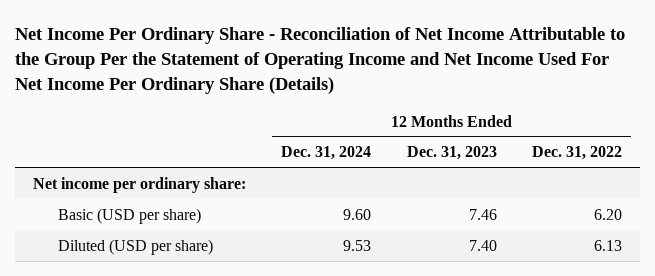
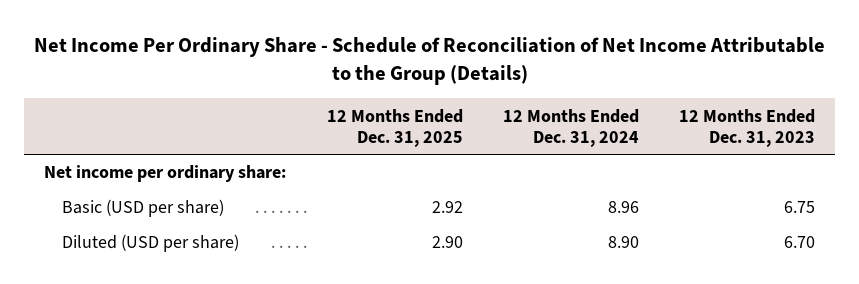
- Net Income Per Ordinary Share - Reconciliation of Net Income Attributable to the Group Per the Statement of Operating Income and Net Income Used For Net Income Per Ordinary Share (Details)
+ Net Income Per Ordinary Share - Schedule of Reconciliation of Net Income Attributable to the Group (Details)
- | 12 Months Ended Dec. 31, 2024 | 12 Months Ended Dec. 31, 2023 | 12 Months Ended Dec. 31, 2022
+ | 12 Months Ended Dec. 31, 2025 | 12 Months Ended Dec. 31, 2024 | 12 Months Ended Dec. 31, 2023
- Basic (USD per share) | 9.60 | 7.46 | 6.20
- Diluted (USD per share) | 9.53 | 7.40 | 6.13
+ Basic (USD per share) | 2.92 | 8.96 | 6.75
+ Diluted (USD per share) | 2.90 | 8.90 | 6.70

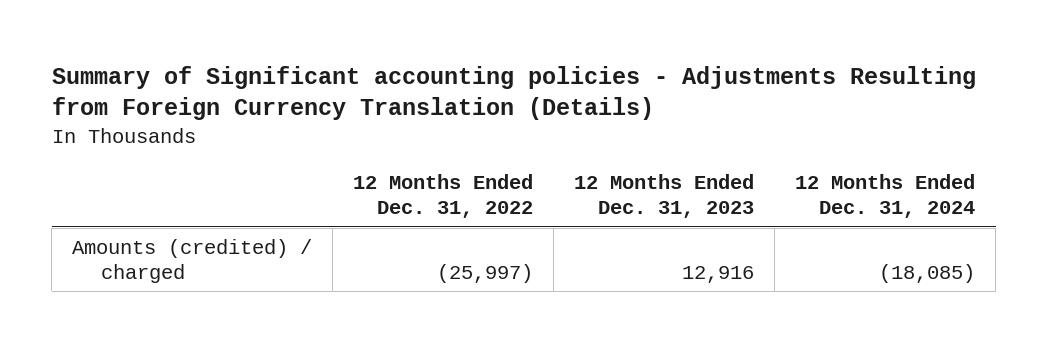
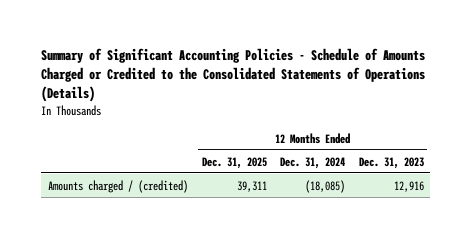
- Summary of Significant accounting policies - Adjustments Resulting from Foreign Currency Translation (Details)
+ Summary of Significant Accounting Policies - Schedule of Amounts Charged or Credited to the Consolidated Statements of Operations (Details)
- | 12 Months Ended Dec. 31, 2022 | 12 Months Ended Dec. 31, 2023 | 12 Months Ended Dec. 31, 2024
+ | 12 Months Ended Dec. 31, 2025 | 12 Months Ended Dec. 31, 2024 | 12 Months Ended Dec. 31, 2023
- Amounts (credited) / charged | (25,997) | 12,916 | (18,085)
+ Amounts charged / (credited) | 39,311 | (18,085) | 12,916

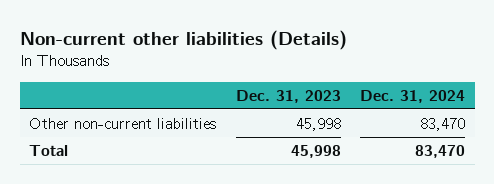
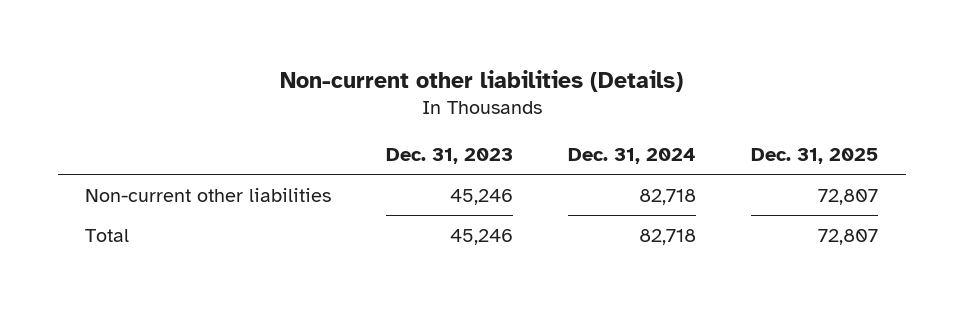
- | Dec. 31, 2023 | Dec. 31, 2024
+ | Dec. 31, 2023 | Dec. 31, 2024 | Dec. 31, 2025
- Other non-current liabilities | 45,998 | 83,470
- Total | 45,998 | 83,470
+ Non-current other liabilities | 45,246 | 82,718 | 72,807
+ Total | 45,246 | 82,718 | 72,807

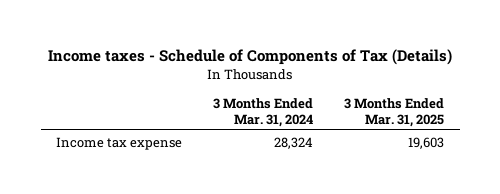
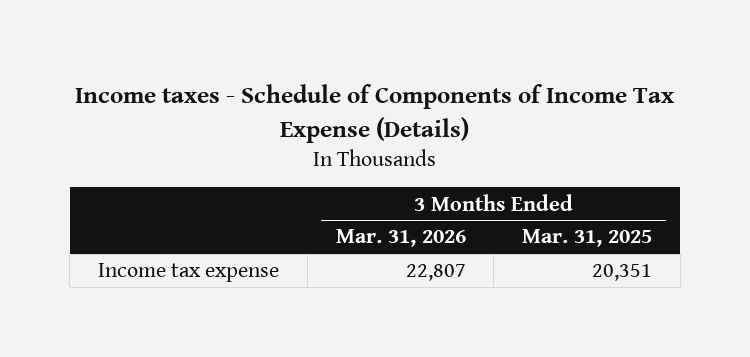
- Income taxes - Schedule of Components of Tax (Details)
+ Income taxes - Schedule of Components of Income Tax Expense (Details)
- | 3 Months Ended Mar. 31, 2024 | 3 Months Ended Mar. 31, 2025
+ | 3 Months Ended Mar. 31, 2026 | 3 Months Ended Mar. 31, 2025
- Income tax expense | 28,324 | 19,603
+ Income tax expense | 22,807 | 20,351

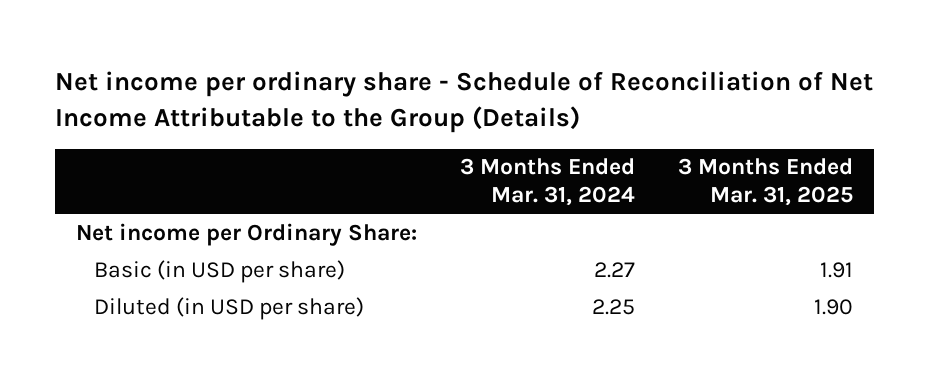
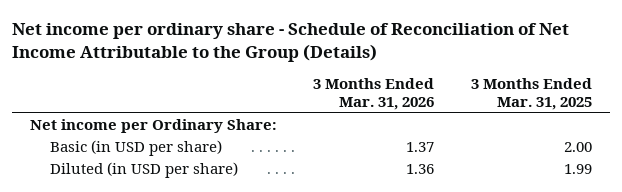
- | 3 Months Ended Mar. 31, 2024 | 3 Months Ended Mar. 31, 2025
+ | 3 Months Ended Mar. 31, 2026 | 3 Months Ended Mar. 31, 2025
- Basic (in USD per share) | 2.27 | 1.91
- Diluted (in USD per share) | 2.25 | 1.90
+ Basic (in USD per share) | 1.37 | 2.00
+ Diluted (in USD per share) | 1.36 | 1.99

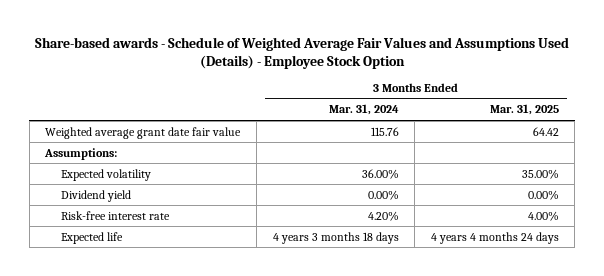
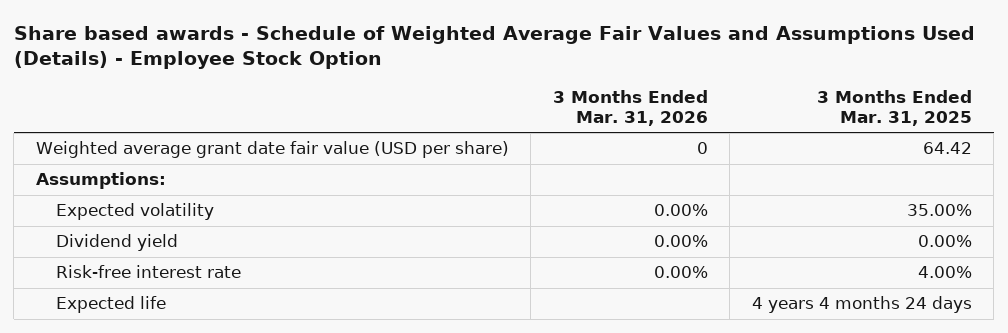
- Share-based awards - Schedule of Weighted Average Fair Values and Assumptions Used (Details) - Employee Stock Option
+ Share based awards - Schedule of Weighted Average Fair Values and Assumptions Used (Details) - Employee Stock Option
- | 3 Months Ended Mar. 31, 2024 | 3 Months Ended Mar. 31, 2025
+ | 3 Months Ended Mar. 31, 2026 | 3 Months Ended Mar. 31, 2025
- Weighted average grant date fair value | 115.76 | 64.42
+ Weighted average grant date fair value (USD per share) | 0 | 64.42

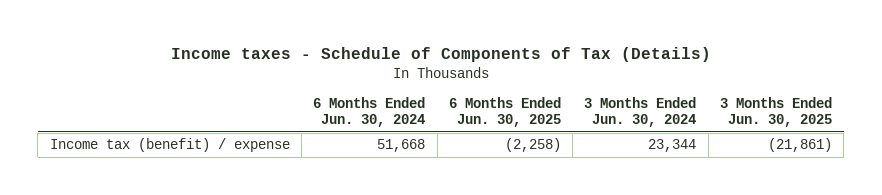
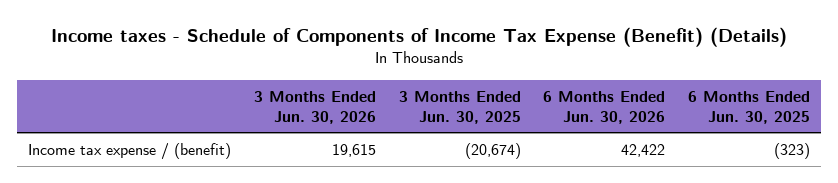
- Income taxes - Schedule of Components of Tax (Details)
+ Income taxes - Schedule of Components of Income Tax Expense (Benefit) (Details)
- | 6 Months Ended Jun. 30, 2024 | 6 Months Ended Jun. 30, 2025 | 3 Months Ended Jun. 30, 2024 | 3 Months Ended Jun. 30, 2025
+ | 3 Months Ended Jun. 30, 2026 | 3 Months Ended Jun. 30, 2025 | 6 Months Ended Jun. 30, 2026 | 6 Months Ended Jun. 30, 2025
- Income tax (benefit) / expense | 51,668 | (2,258) | 23,344 | (21,861)
+ Income tax expense / (benefit) | 19,615 | (20,674) | 42,422 | (323)

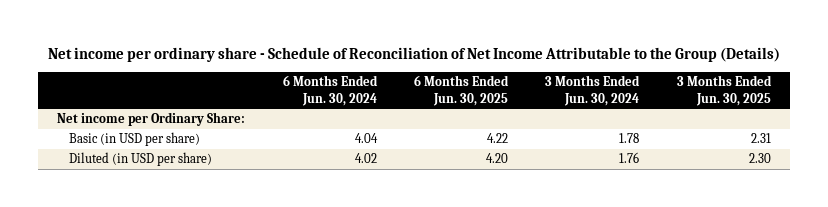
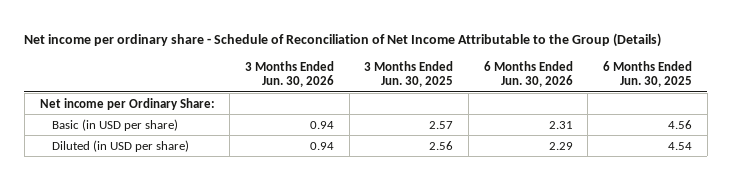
- | 6 Months Ended Jun. 30, 2024 | 6 Months Ended Jun. 30, 2025 | 3 Months Ended Jun. 30, 2024 | 3 Months Ended Jun. 30, 2025
+ | 3 Months Ended Jun. 30, 2026 | 3 Months Ended Jun. 30, 2025 | 6 Months Ended Jun. 30, 2026 | 6 Months Ended Jun. 30, 2025
- Basic (in USD per share) | 4.04 | 4.22 | 1.78 | 2.31
- Diluted (in USD per share) | 4.02 | 4.20 | 1.76 | 2.30
+ Basic (in USD per share) | 0.94 | 2.57 | 2.31 | 4.56
+ Diluted (in USD per share) | 0.94 | 2.56 | 2.29 | 4.54

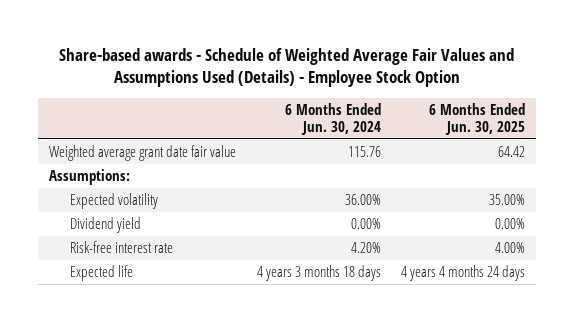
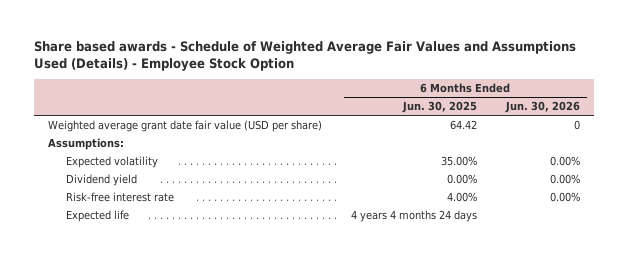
- Share-based awards - Schedule of Weighted Average Fair Values and Assumptions Used (Details) - Employee Stock Option
+ Share based awards - Schedule of Weighted Average Fair Values and Assumptions Used (Details) - Employee Stock Option
- | 6 Months Ended Jun. 30, 2024 | 6 Months Ended Jun. 30, 2025
+ | 6 Months Ended Jun. 30, 2025 | 6 Months Ended Jun. 30, 2026
- Weighted average grant date fair value | 115.76 | 64.42
+ Weighted average grant date fair value (USD per share) | 64.42 | 0

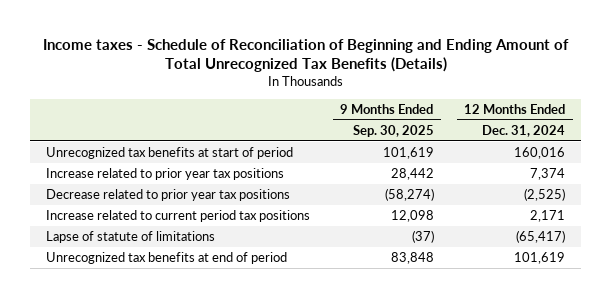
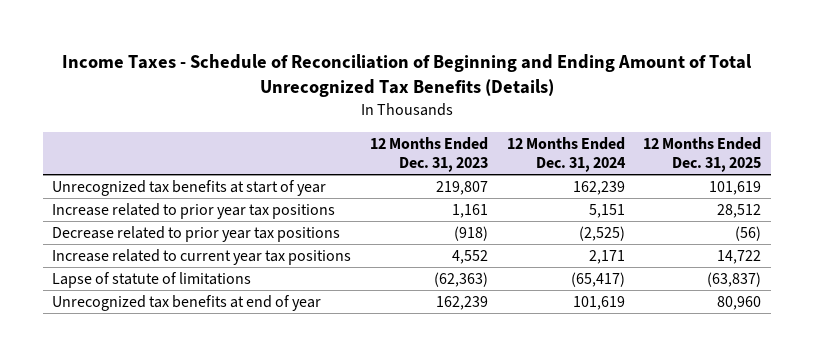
- Income taxes - Schedule of Reconciliation of Beginning and Ending Amount of Total Unrecognized Tax Benefits (Details)
+ Income Taxes - Schedule of Reconciliation of Beginning and Ending Amount of Total Unrecognized Tax Benefits (Details)
- | 9 Months Ended Sep. 30, 2025 | 12 Months Ended Dec. 31, 2024
+ | 12 Months Ended Dec. 31, 2023 | 12 Months Ended Dec. 31, 2024 | 12 Months Ended Dec. 31, 2025
- Unrecognized tax benefits at start of period | 101,619 | 160,016
- Increase related to prior year tax positions | 28,442 | 7,374
+ Unrecognized tax benefits at start of year | 219,807 | 162,239 | 101,619
+ Increase related to prior year tax positions | 1,161 | 5,151 | 28,512
- Increase related to current period tax positions | 12,098 | 2,171
+ Increase related to current year tax positions | 4,552 | 2,171 | 14,722
- Unrecognized tax benefits at end of period | 83,848 | 101,619
+ Unrecognized tax benefits at end of year | 162,239 | 101,619 | 80,960

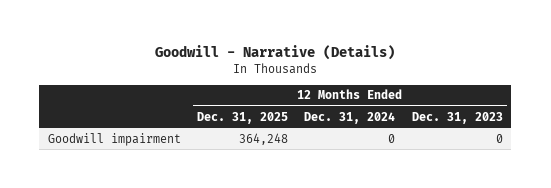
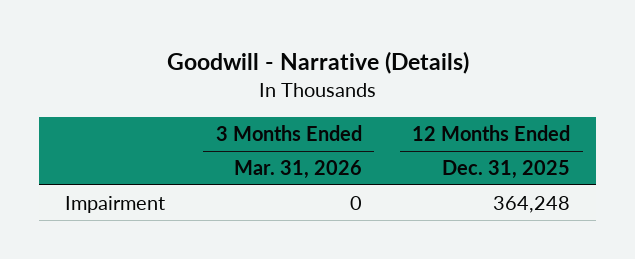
- | 12 Months Ended Dec. 31, 2025 | 12 Months Ended Dec. 31, 2024 | 12 Months Ended Dec. 31, 2023
+ | 3 Months Ended Mar. 31, 2026 | 12 Months Ended Dec. 31, 2025
- Goodwill impairment | 364,248 | 0 | 0
+ Impairment | 0 | 364,248

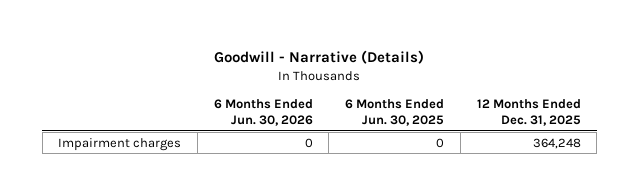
- | 3 Months Ended Mar. 31, 2026 | 12 Months Ended Dec. 31, 2025
+ | 6 Months Ended Jun. 30, 2026 | 6 Months Ended Jun. 30, 2025 | 12 Months Ended Dec. 31, 2025
- Impairment | 0 | 364,248
+ Impairment charges | 0 | 0 | 364,248

